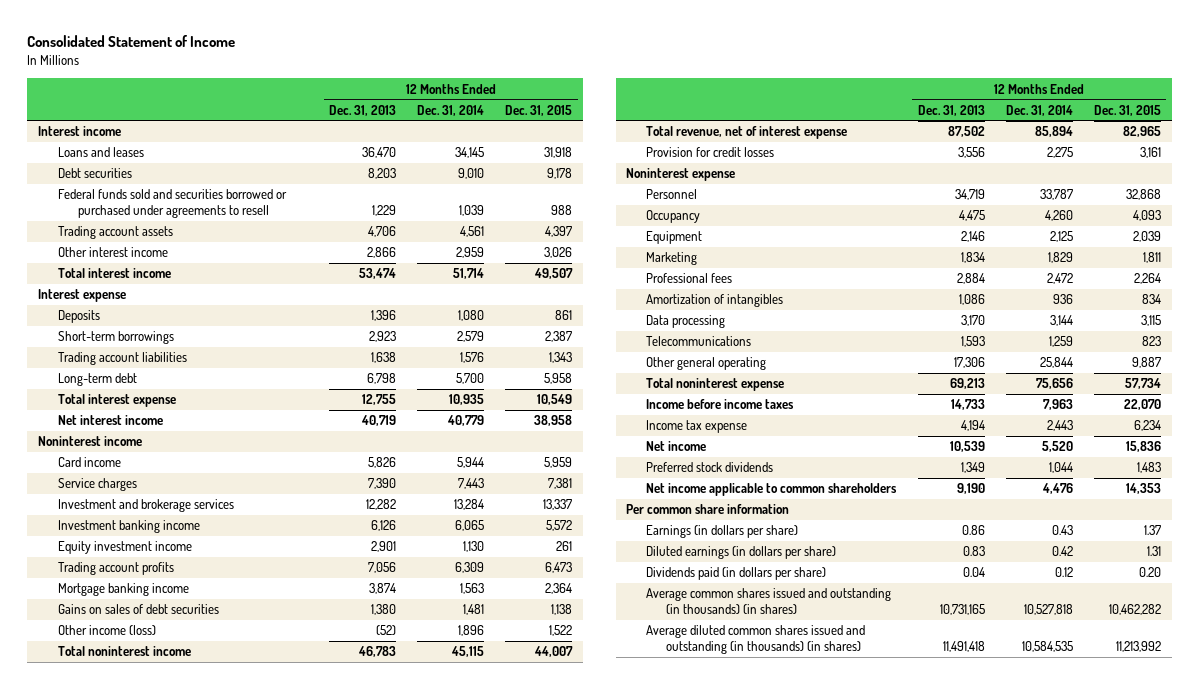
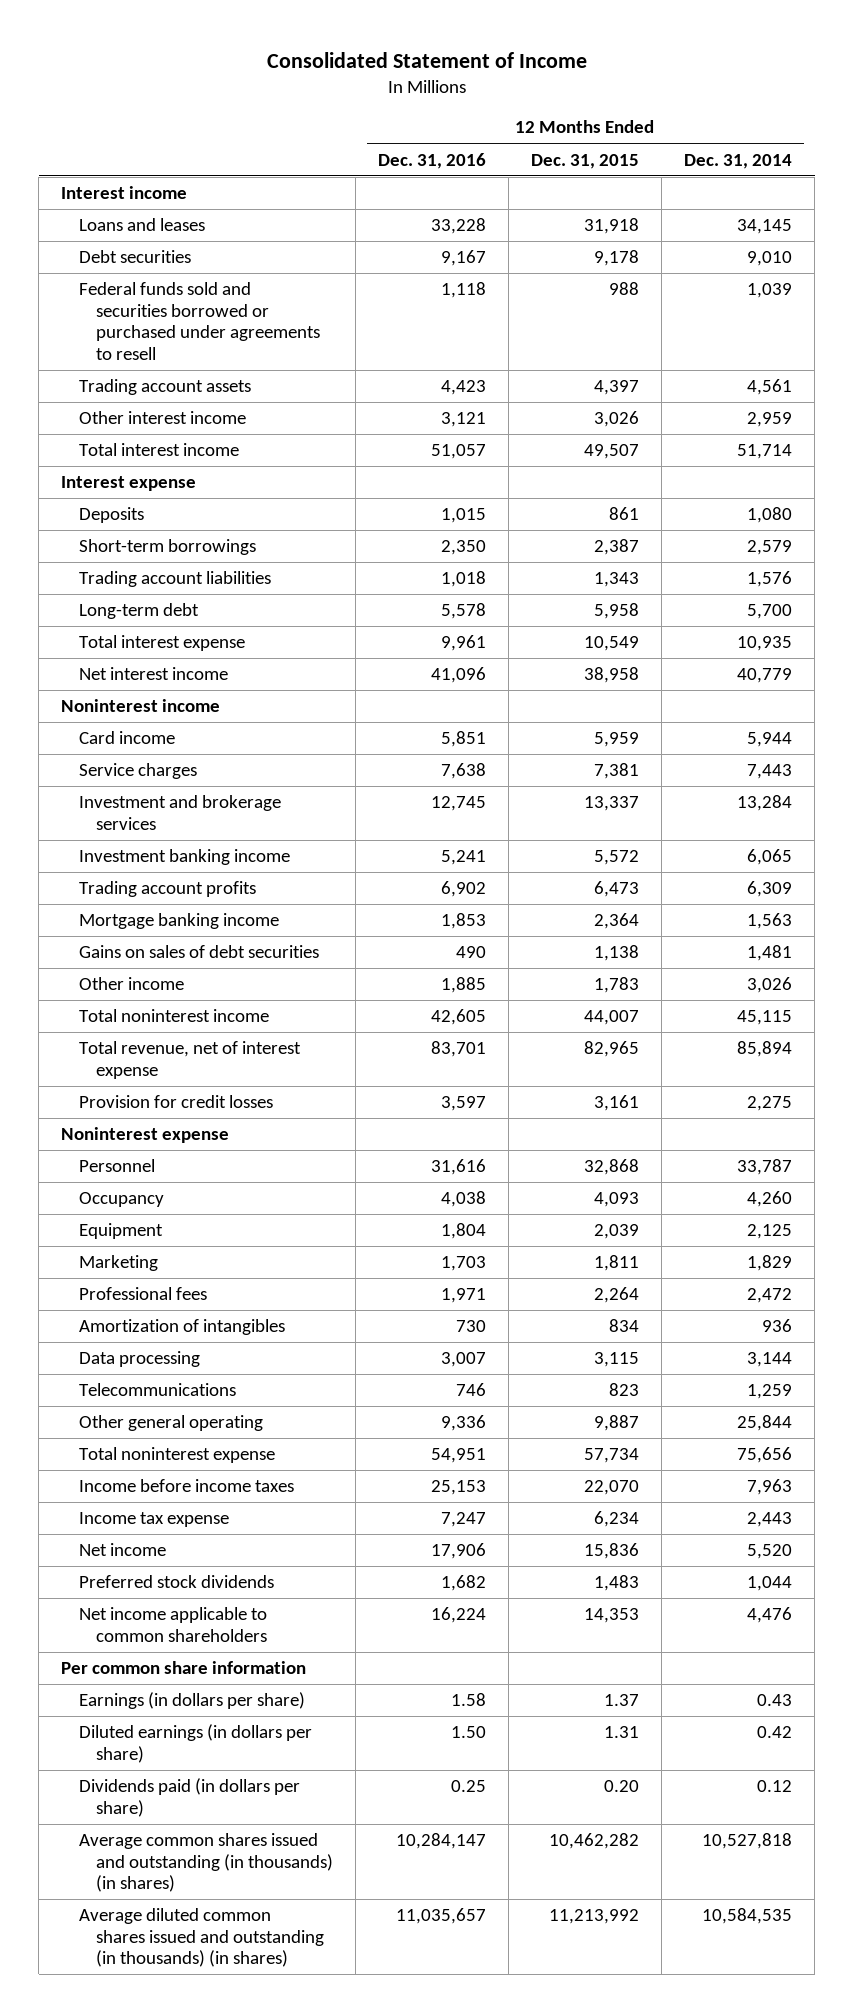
- | 12 Months Ended Dec. 31, 2013 | 12 Months Ended Dec. 31, 2014 | 12 Months Ended Dec. 31, 2015
+ | 12 Months Ended Dec. 31, 2016 | 12 Months Ended Dec. 31, 2015 | 12 Months Ended Dec. 31, 2014
- Equity investment income | 2,901 | 1,130 | 261
- Other income (loss) | (52) | 1,896 | 1,522
+ Other income | 1,885 | 1,783 | 3,026

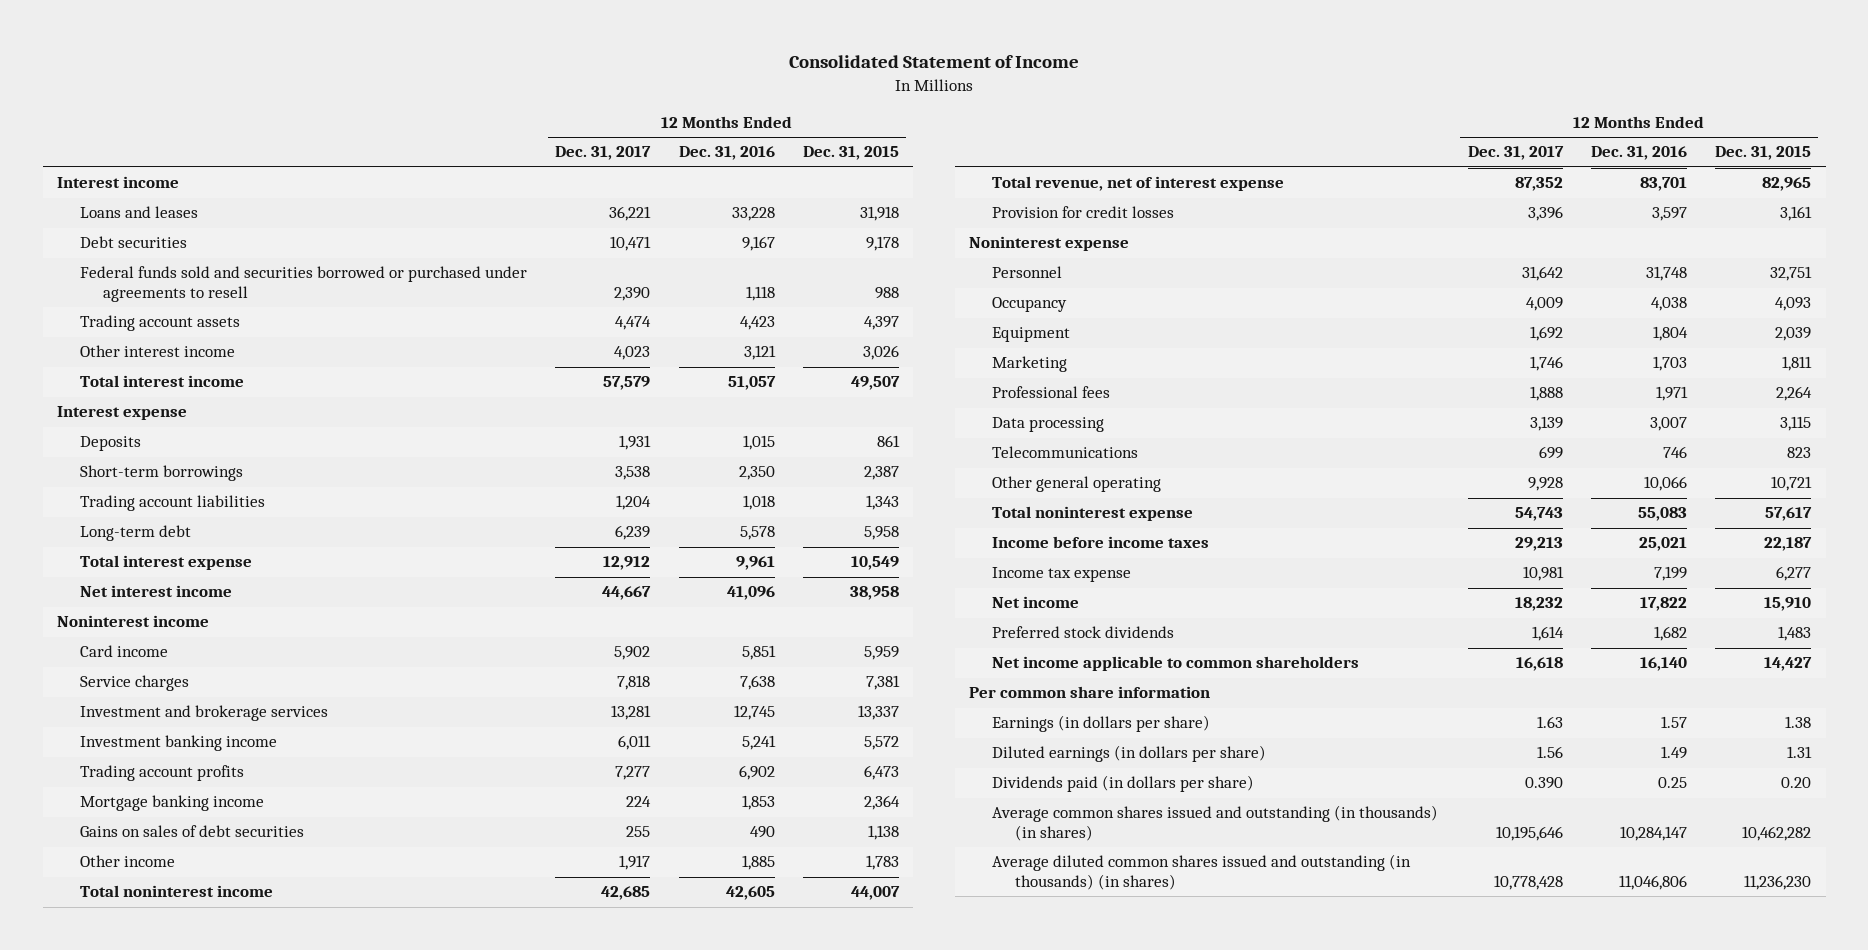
- | 12 Months Ended Dec. 31, 2016 | 12 Months Ended Dec. 31, 2015 | 12 Months Ended Dec. 31, 2014
+ | 12 Months Ended Dec. 31, 2017 | 12 Months Ended Dec. 31, 2016 | 12 Months Ended Dec. 31, 2015
- Personnel | 31,616 | 32,868 | 33,787
+ Personnel | 31,642 | 31,748 | 32,751
- Amortization of intangibles | 730 | 834 | 936
- Other general operating | 9,336 | 9,887 | 25,844
- Total noninterest expense | 54,951 | 57,734 | 75,656
- Income before income taxes | 25,153 | 22,070 | 7,963
- Income tax expense | 7,247 | 6,234 | 2,443
- Net income | 17,906 | 15,836 | 5,520
+ Other general operating | 9,928 | 10,066 | 10,721
+ Total noninterest expense | 54,743 | 55,083 | 57,617
+ Income before income taxes | 29,213 | 25,021 | 22,187
+ Income tax expense | 10,981 | 7,199 | 6,277
+ Net income | 18,232 | 17,822 | 15,910
- Net income applicable to common shareholders | 16,224 | 14,353 | 4,476
+ Net income applicable to common shareholders | 16,618 | 16,140 | 14,427
- Earnings (in dollars per share) | 1.58 | 1.37 | 0.43
- Diluted earnings (in dollars per share) | 1.50 | 1.31 | 0.42
+ Earnings (in dollars per share) | 1.63 | 1.57 | 1.38
+ Diluted earnings (in dollars per share) | 1.56 | 1.49 | 1.31
- Average diluted common shares issued and outstanding (in thousands) (in shares) | 11,035,657 | 11,213,992 | 10,584,535
+ Average diluted common shares issued and outstanding (in thousands) (in shares) | 10,778,428 | 11,046,806 | 11,236,230

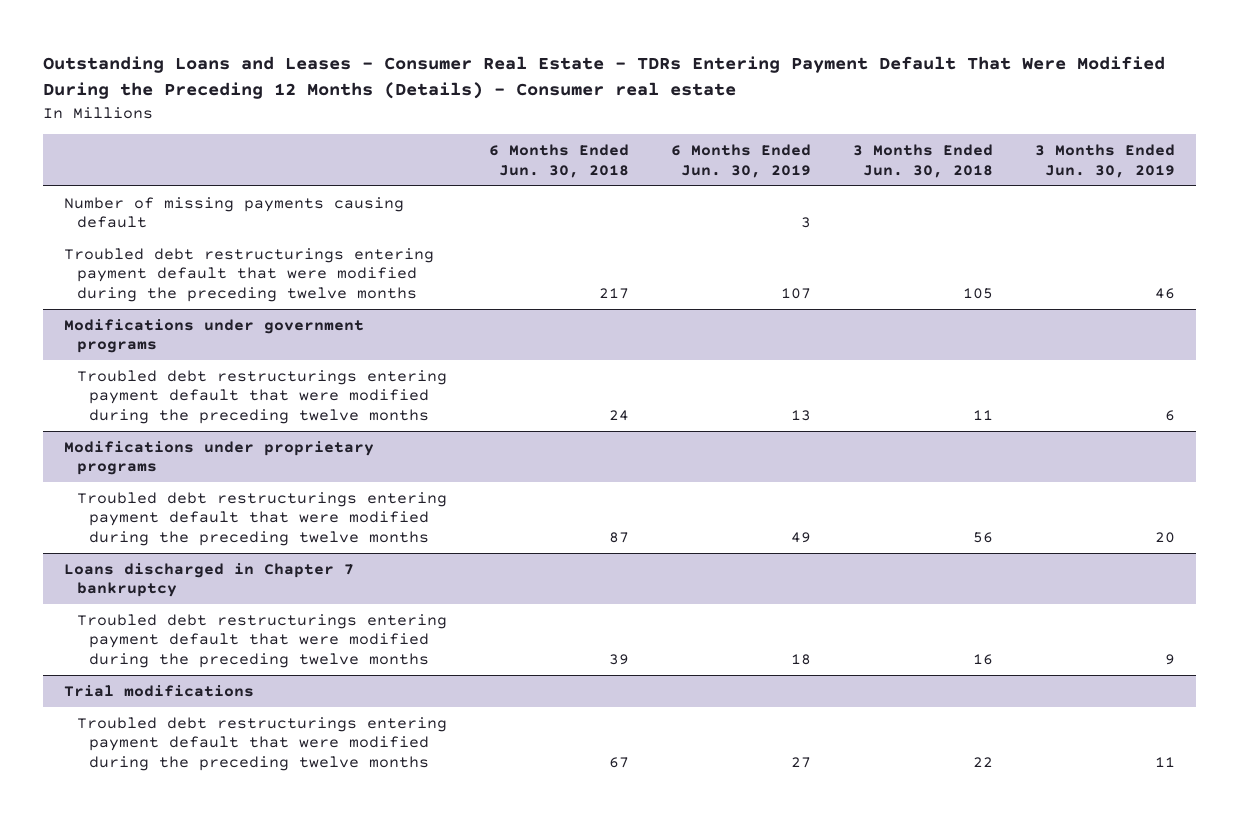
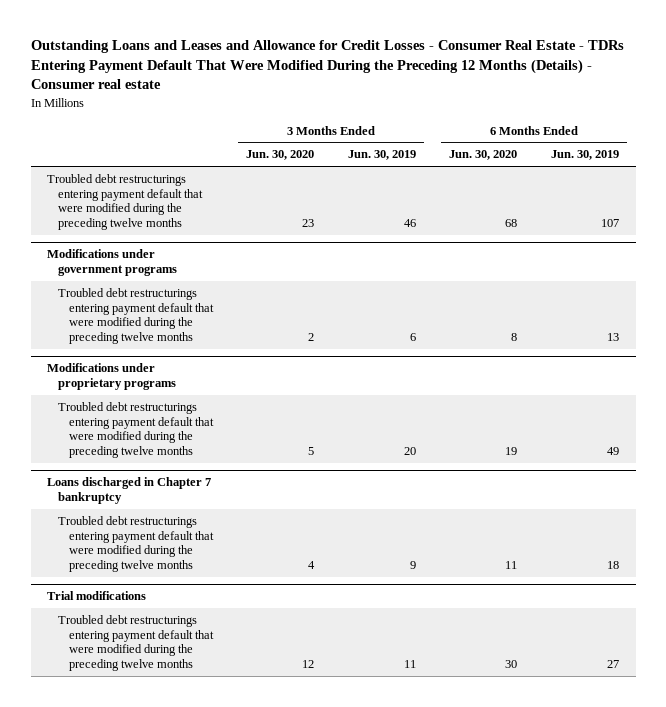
- Outstanding Loans and Leases - Consumer Real Estate - TDRs Entering Payment Default That Were Modified During the Preceding 12 Months (Details) - Consumer real estate
+ Outstanding Loans and Leases and Allowance for Credit Losses - Consumer Real Estate - TDRs Entering Payment Default That Were Modified During the Preceding 12 Months (Details) - Consumer real estate
- | 6 Months Ended Jun. 30, 2018 | 6 Months Ended Jun. 30, 2019 | 3 Months Ended Jun. 30, 2018 | 3 Months Ended Jun. 30, 2019
+ | 3 Months Ended Jun. 30, 2020 | 3 Months Ended Jun. 30, 2019 | 6 Months Ended Jun. 30, 2020 | 6 Months Ended Jun. 30, 2019
- Number of missing payments causing default | | 3 | |

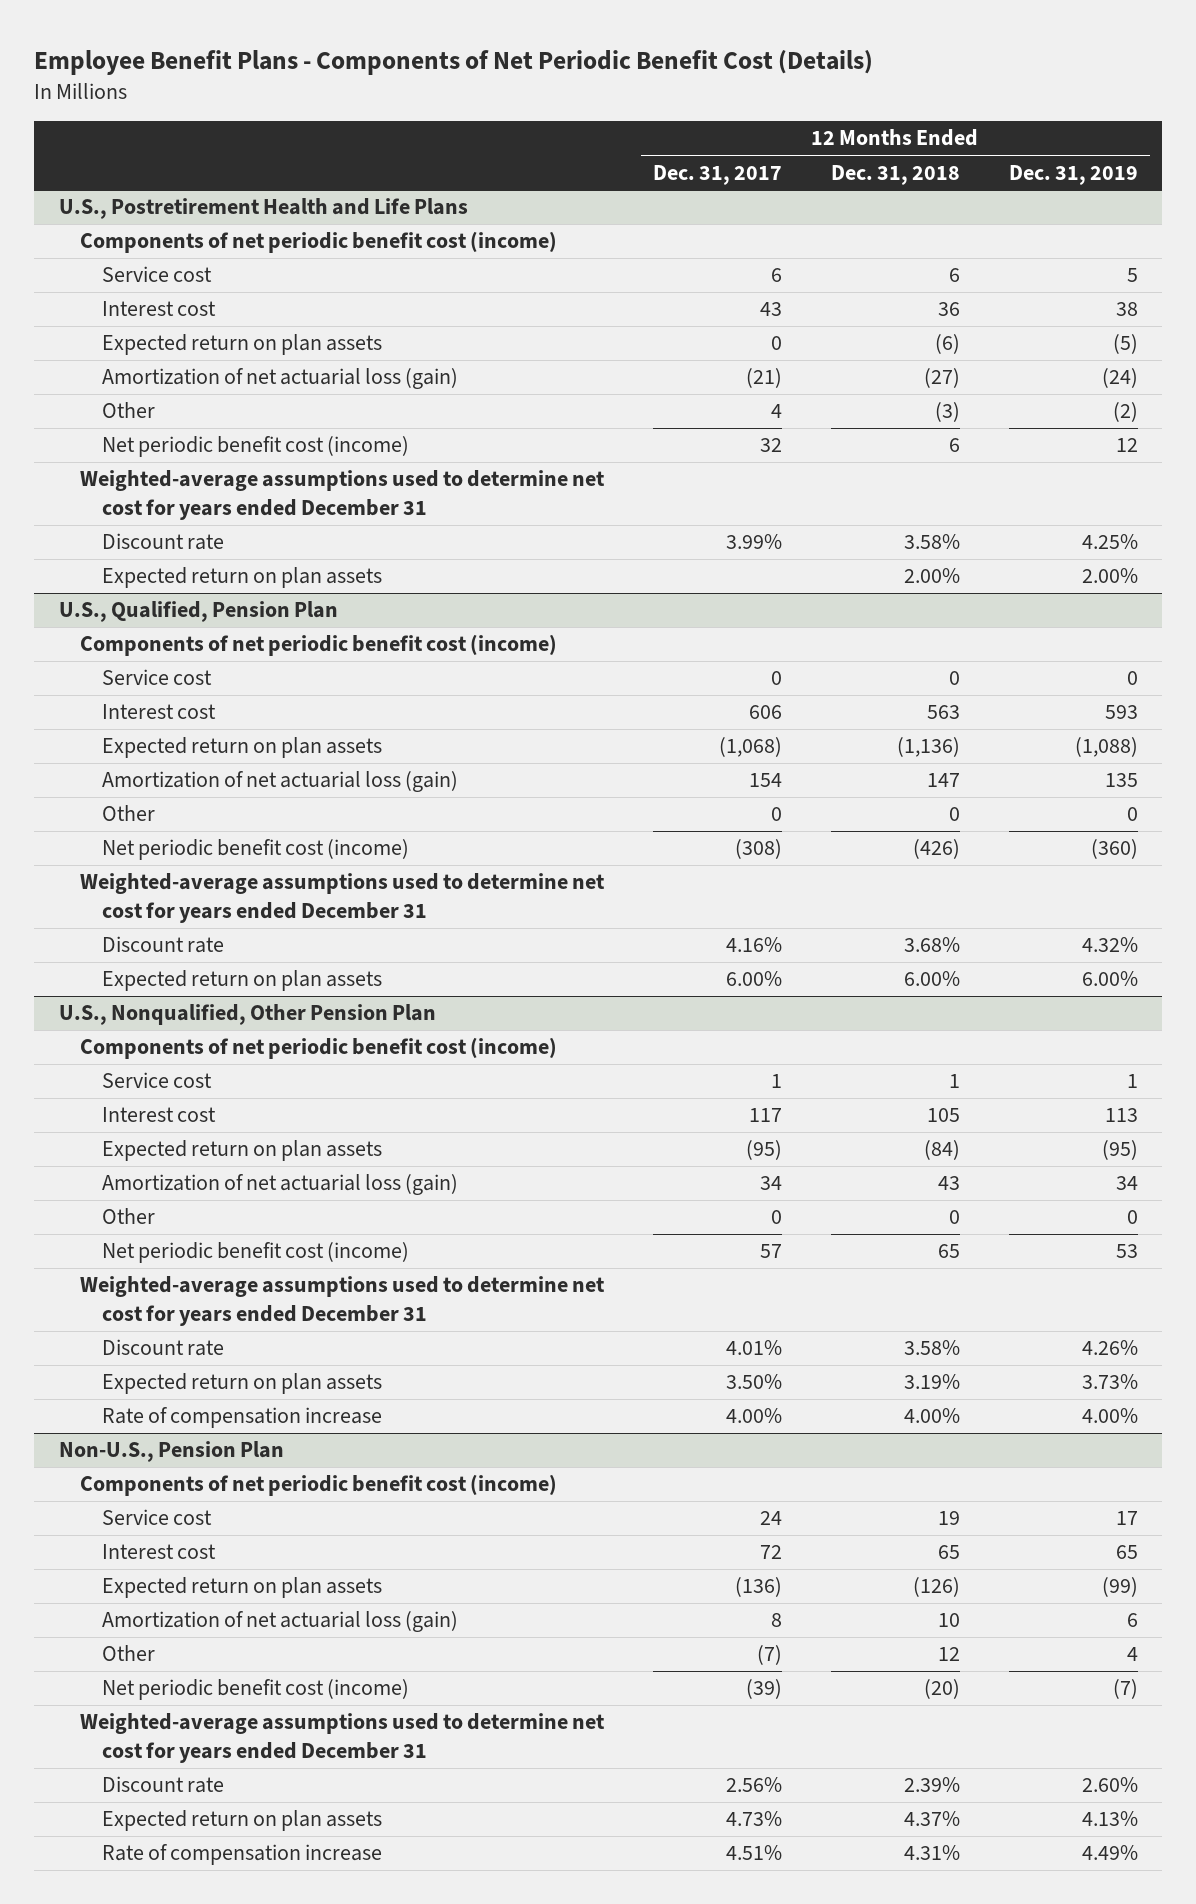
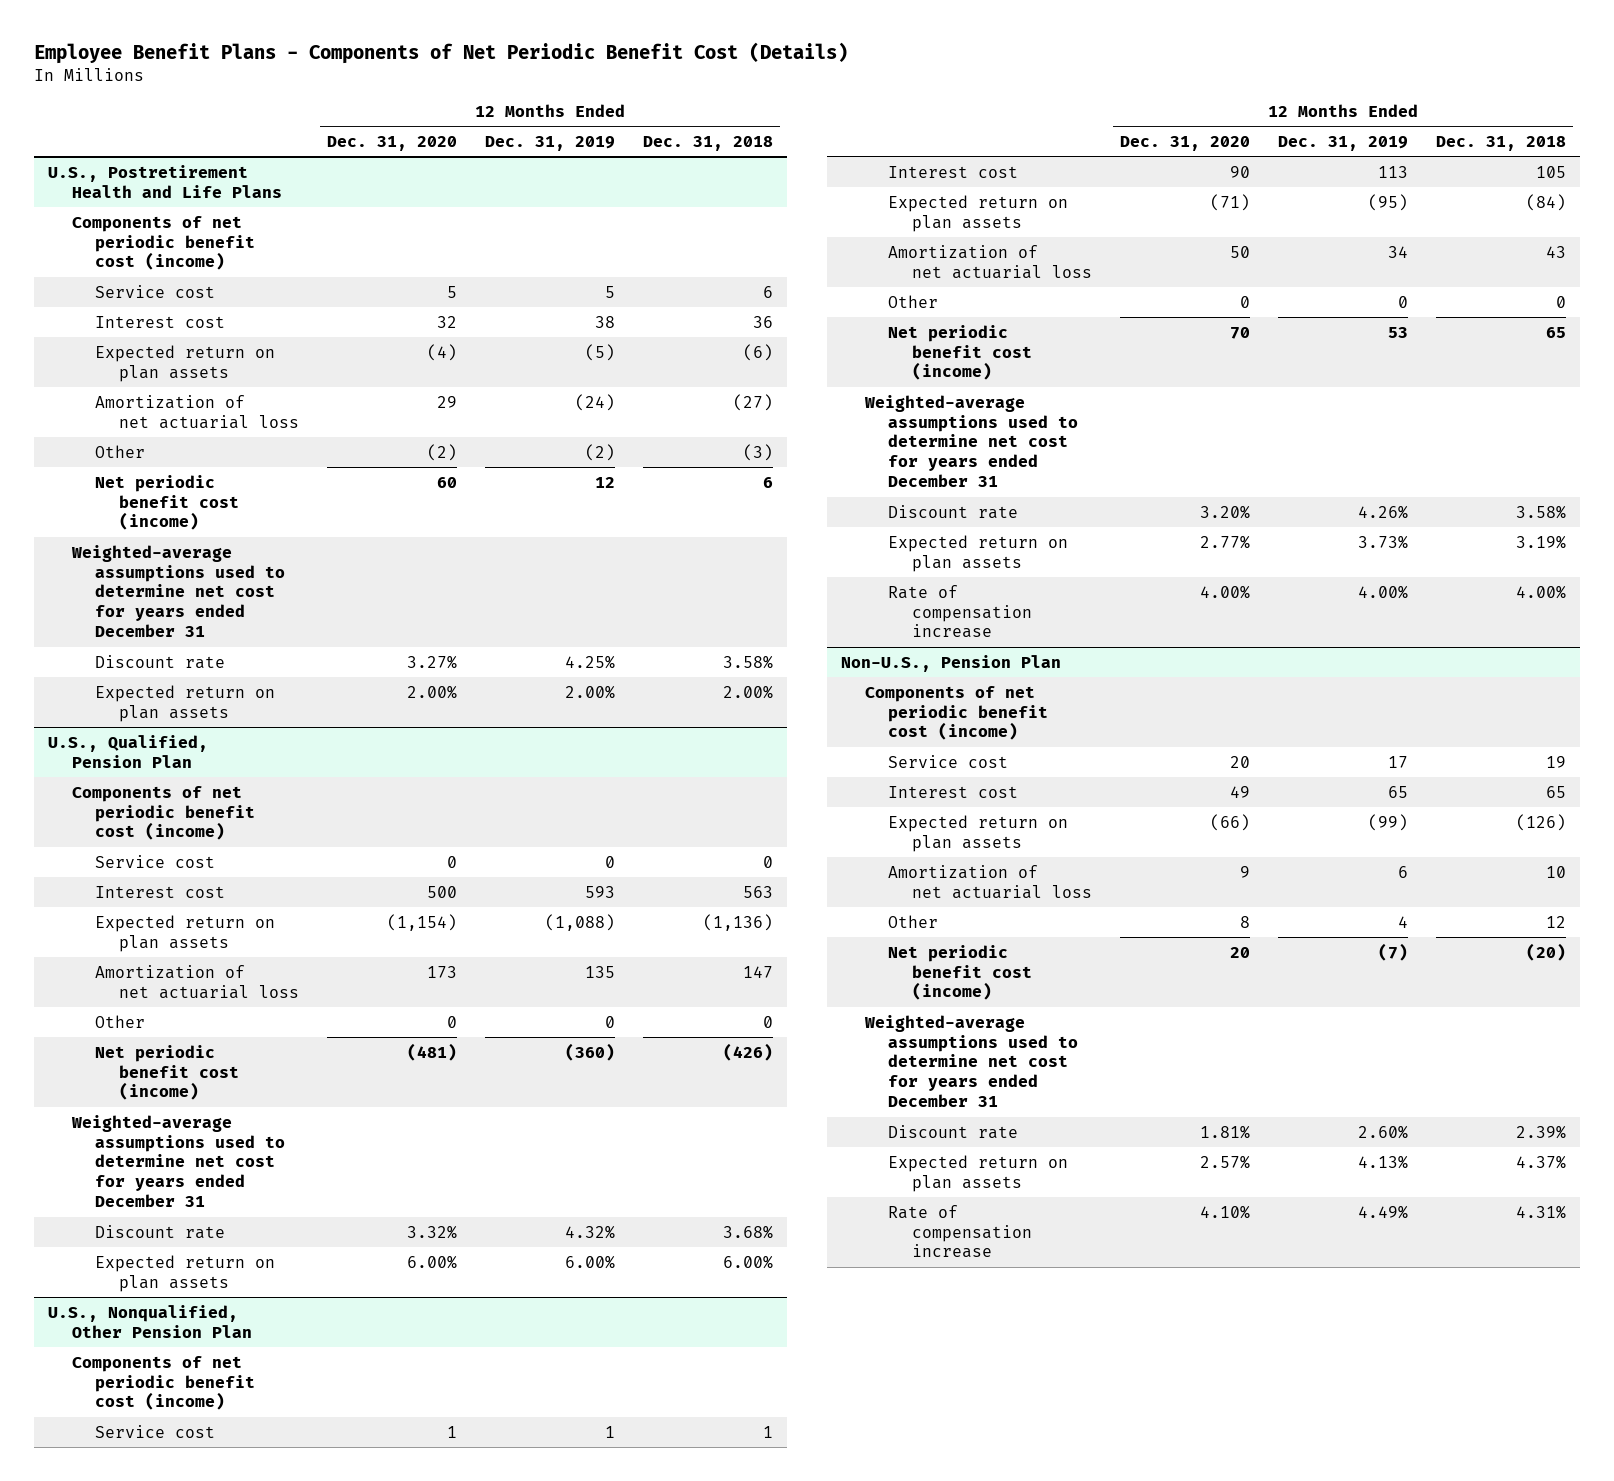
- | 12 Months Ended Dec. 31, 2017 | 12 Months Ended Dec. 31, 2018 | 12 Months Ended Dec. 31, 2019
+ | 12 Months Ended Dec. 31, 2020 | 12 Months Ended Dec. 31, 2019 | 12 Months Ended Dec. 31, 2018
@ U.S., Postretirement Health and Life Plans
- Amortization of net actuarial loss (gain) | (21) | (27) | (24)
+ Amortization of net actuarial loss | 29 | (24) | (27)
@ U.S., Qualified, Pension Plan
- Amortization of net actuarial loss (gain) | 154 | 147 | 135
+ Amortization of net actuarial loss | 173 | 135 | 147
@ U.S., Nonqualified, Other Pension Plan
- Amortization of net actuarial loss (gain) | 34 | 43 | 34
+ Amortization of net actuarial loss | 50 | 34 | 43
@ Non-U.S., Pension Plan
- Amortization of net actuarial loss (gain) | 8 | 10 | 6
+ Amortization of net actuarial loss | 9 | 6 | 10

